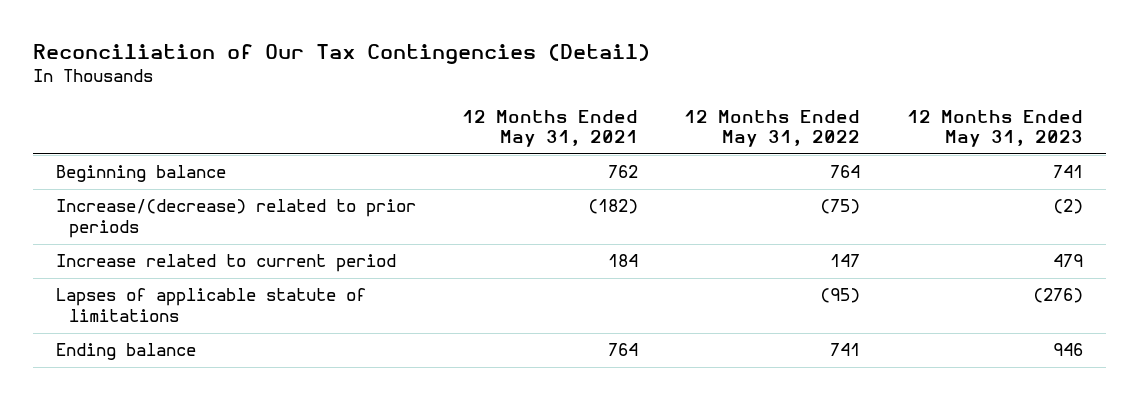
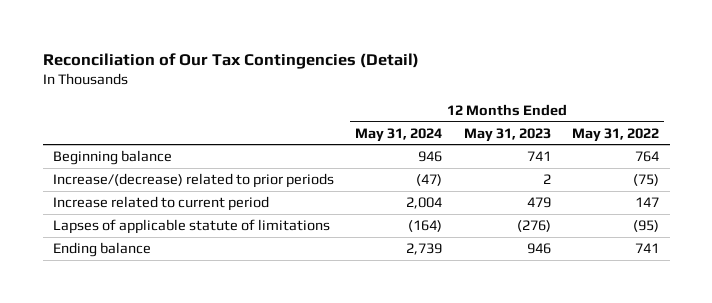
- | 12 Months Ended May 31, 2021 | 12 Months Ended May 31, 2022 | 12 Months Ended May 31, 2023
+ | 12 Months Ended May 31, 2024 | 12 Months Ended May 31, 2023 | 12 Months Ended May 31, 2022
- Increase/(decrease) related to prior periods | (182) | (75) | (2)
+ Increase/(decrease) related to prior periods | (47) | 2 | (75)

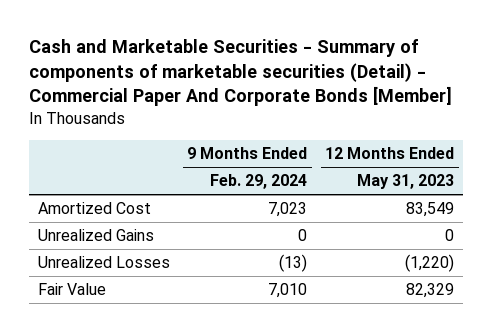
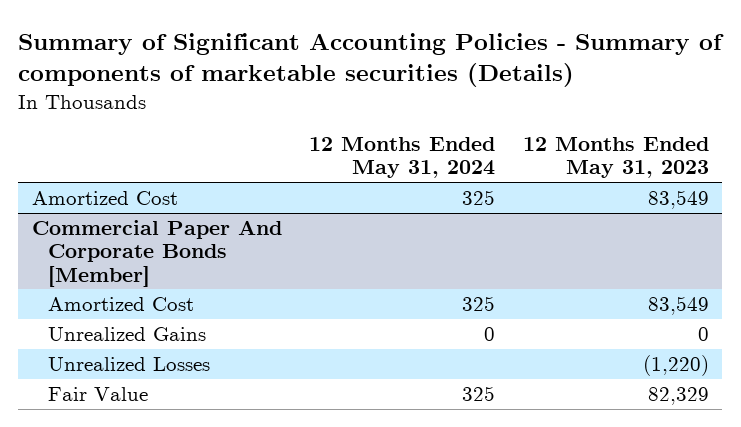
- Cash and Marketable Securities - Summary of components of marketable securities (Detail) - Commercial Paper And Corporate Bonds [Member]
+ Summary of Significant Accounting Policies - Summary of components of marketable securities (Details)
- | 9 Months Ended Feb. 29, 2024 | 12 Months Ended May 31, 2023
+ | 12 Months Ended May 31, 2024 | 12 Months Ended May 31, 2023
+ Commercial Paper And Corporate Bonds [Member]
+ Amortized Cost | 325 | 83,549

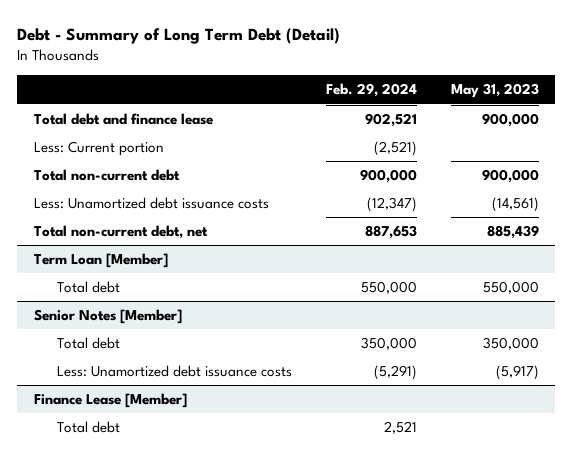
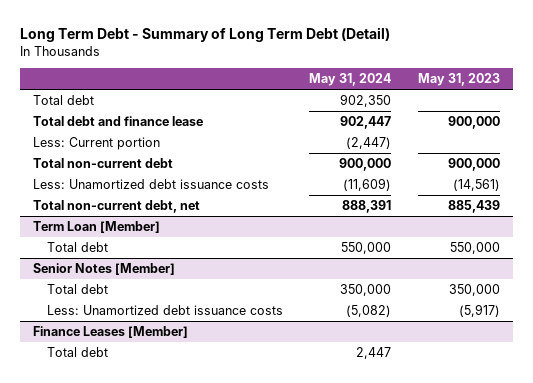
- Debt - Summary of Long Term Debt (Detail)
+ Long Term Debt - Summary of Long Term Debt (Detail)
- | Feb. 29, 2024 | May 31, 2023
+ | May 31, 2024 | May 31, 2023
+ Total debt | 902,350 |
- Finance Lease [Member]
+ Finance Leases [Member]

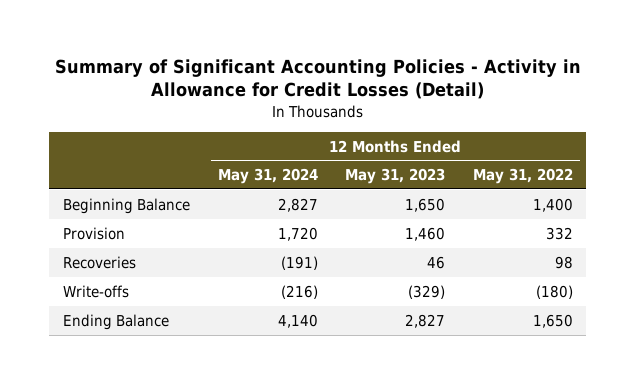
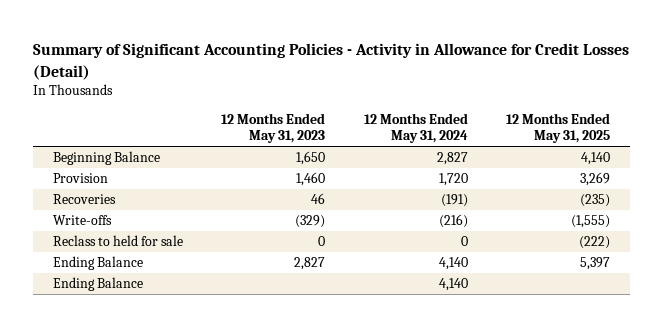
- | 12 Months Ended May 31, 2024 | 12 Months Ended May 31, 2023 | 12 Months Ended May 31, 2022
+ | 12 Months Ended May 31, 2023 | 12 Months Ended May 31, 2024 | 12 Months Ended May 31, 2025
+ Reclass to held for sale | 0 | 0 | (222)
+ Ending Balance | | 4,140 |

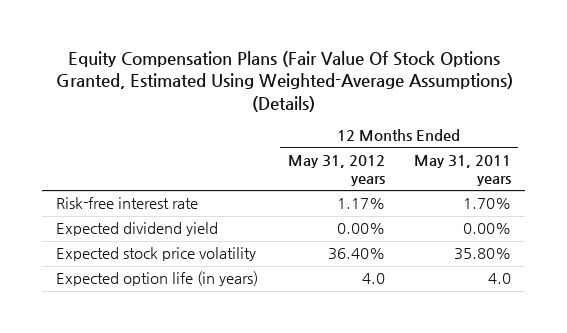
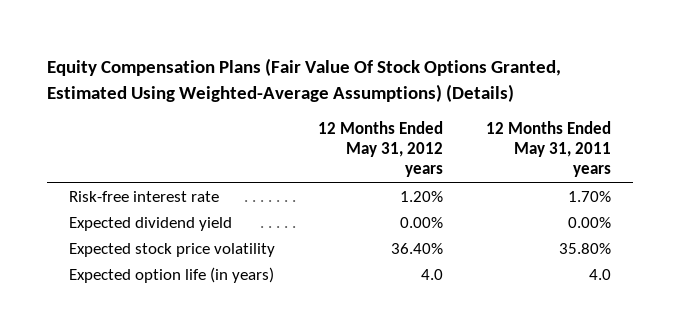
- Risk-free interest rate | 1.17% | 1.70%
+ Risk-free interest rate | 1.20% | 1.70%

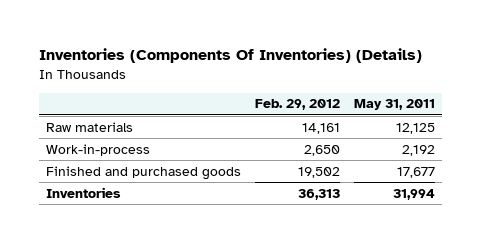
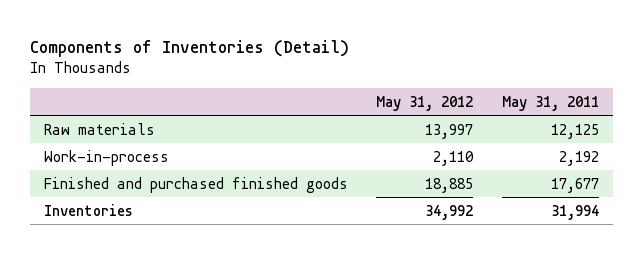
- Inventories (Components Of Inventories) (Details)
+ Components of Inventories (Detail)
- | Feb. 29, 2012 | May 31, 2011
+ | May 31, 2012 | May 31, 2011
- Finished and purchased goods | 19,502 | 17,677
+ Finished and purchased finished goods | 18,885 | 17,677

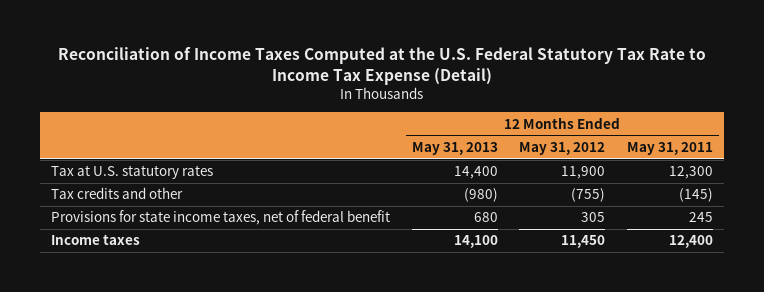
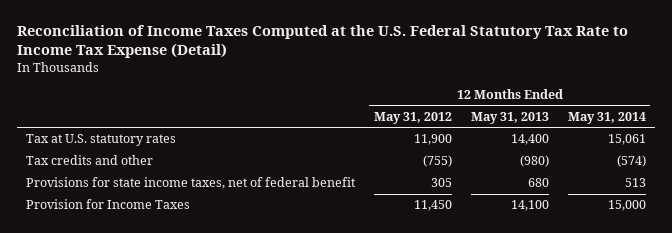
- | 12 Months Ended May 31, 2013 | 12 Months Ended May 31, 2012 | 12 Months Ended May 31, 2011
+ | 12 Months Ended May 31, 2012 | 12 Months Ended May 31, 2013 | 12 Months Ended May 31, 2014
- Income taxes | 14,100 | 11,450 | 12,400
+ Provision for Income Taxes | 11,450 | 14,100 | 15,000

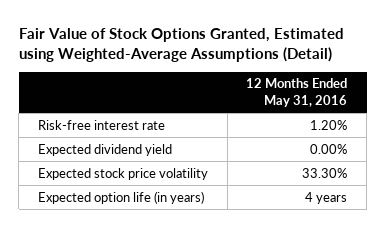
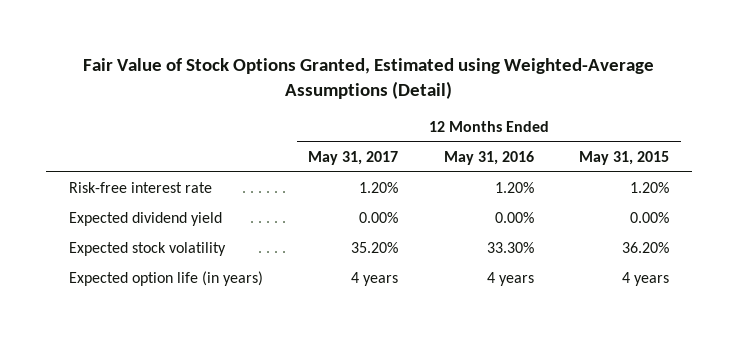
- | 12 Months Ended May 31, 2016
+ | 12 Months Ended May 31, 2017 | 12 Months Ended May 31, 2016 | 12 Months Ended May 31, 2015
- Expected stock price volatility | 33.30%
+ Expected stock volatility | 35.20% | 33.30% | 36.20%

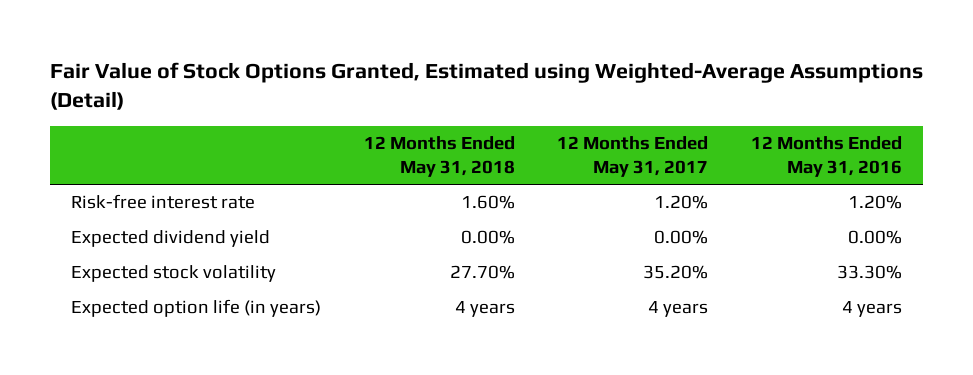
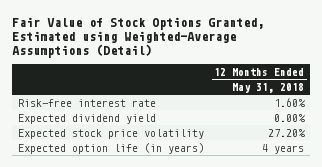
- | 12 Months Ended May 31, 2018 | 12 Months Ended May 31, 2017 | 12 Months Ended May 31, 2016
+ | 12 Months Ended May 31, 2018
- Expected stock volatility | 27.70% | 35.20% | 33.30%
+ Expected stock price volatility | 27.20%

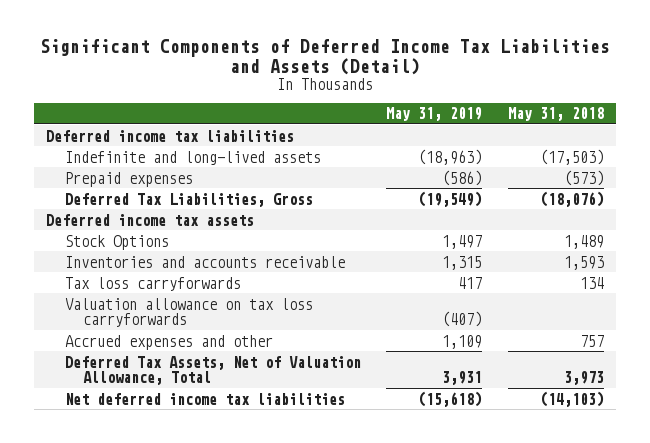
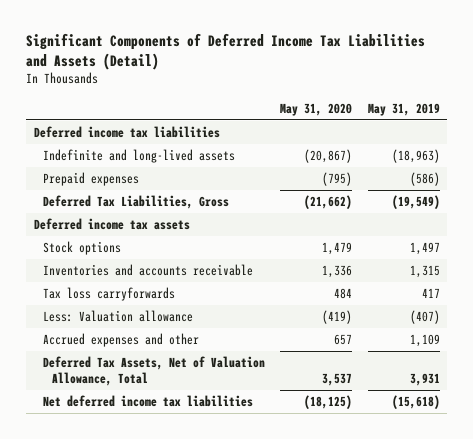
- | May 31, 2019 | May 31, 2018
+ | May 31, 2020 | May 31, 2019
- Stock Options | 1,497 | 1,489
+ Stock options | 1,479 | 1,497
- Valuation allowance on tax loss carryforwards | (407) |
+ Less: Valuation allowance | (419) | (407)

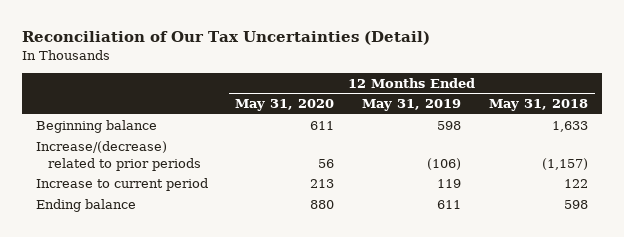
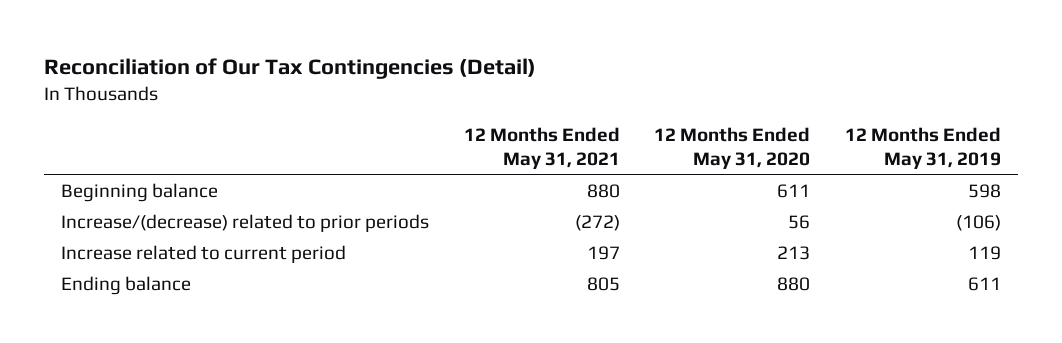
- Reconciliation of Our Tax Uncertainties (Detail)
+ Reconciliation of Our Tax Contingencies (Detail)
- | 12 Months Ended May 31, 2020 | 12 Months Ended May 31, 2019 | 12 Months Ended May 31, 2018
+ | 12 Months Ended May 31, 2021 | 12 Months Ended May 31, 2020 | 12 Months Ended May 31, 2019
- Increase to current period | 213 | 119 | 122
+ Increase related to current period | 197 | 213 | 119

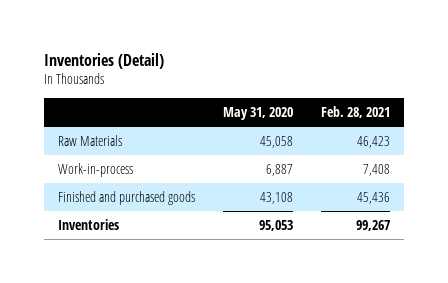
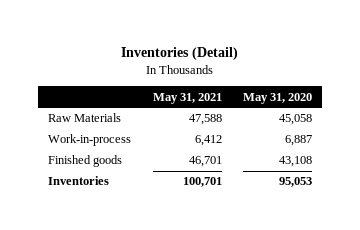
- | May 31, 2020 | Feb. 28, 2021
+ | May 31, 2021 | May 31, 2020
- Finished and purchased goods | 43,108 | 45,436
+ Finished goods | 46,701 | 43,108

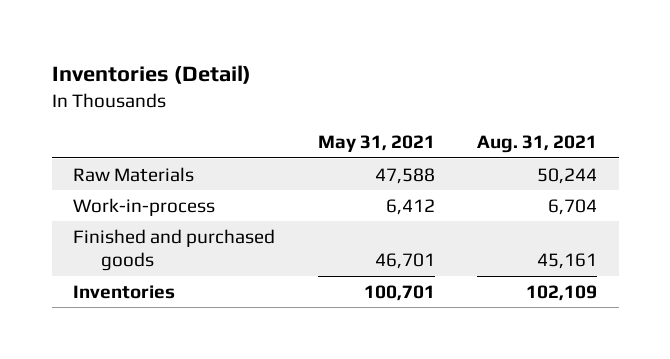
- | May 31, 2021 | May 31, 2020
+ | May 31, 2021 | Aug. 31, 2021
- Finished goods | 46,701 | 43,108
+ Finished and purchased goods | 46,701 | 45,161

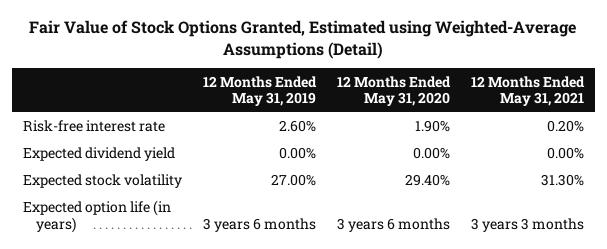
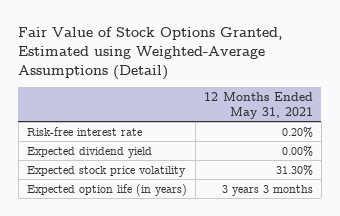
- | 12 Months Ended May 31, 2019 | 12 Months Ended May 31, 2020 | 12 Months Ended May 31, 2021
+ | 12 Months Ended May 31, 2021
- Expected stock volatility | 27.00% | 29.40% | 31.30%
+ Expected stock price volatility | 31.30%

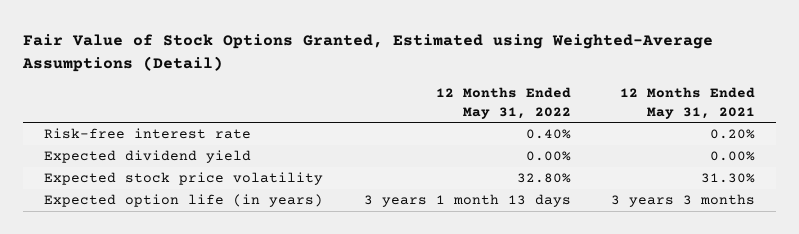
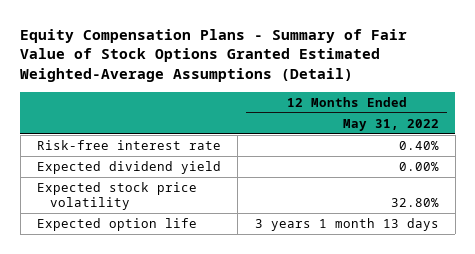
- Fair Value of Stock Options Granted, Estimated using Weighted-Average Assumptions (Detail)
+ Equity Compensation Plans - Summary of Fair Value of Stock Options Granted Estimated Weighted-Average Assumptions (Detail)
- | 12 Months Ended May 31, 2022 | 12 Months Ended May 31, 2021
+ | 12 Months Ended May 31, 2022
- Expected option life (in years) | 3 years 1 month 13 days | 3 years 3 months
+ Expected option life | 3 years 1 month 13 days

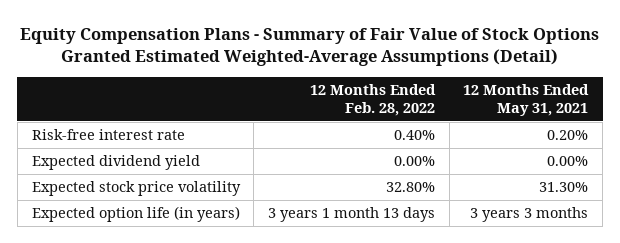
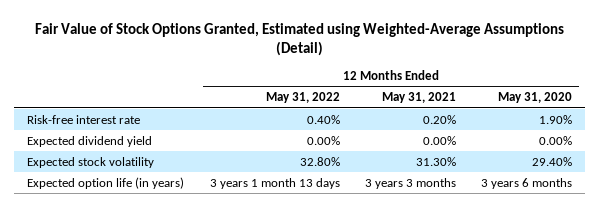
- Equity Compensation Plans - Summary of Fair Value of Stock Options Granted Estimated Weighted-Average Assumptions (Detail)
+ Fair Value of Stock Options Granted, Estimated using Weighted-Average Assumptions (Detail)
- | 12 Months Ended Feb. 28, 2022 | 12 Months Ended May 31, 2021
+ | 12 Months Ended May 31, 2022 | 12 Months Ended May 31, 2021 | 12 Months Ended May 31, 2020
- Expected stock price volatility | 32.80% | 31.30%
+ Expected stock volatility | 32.80% | 31.30% | 29.40%

